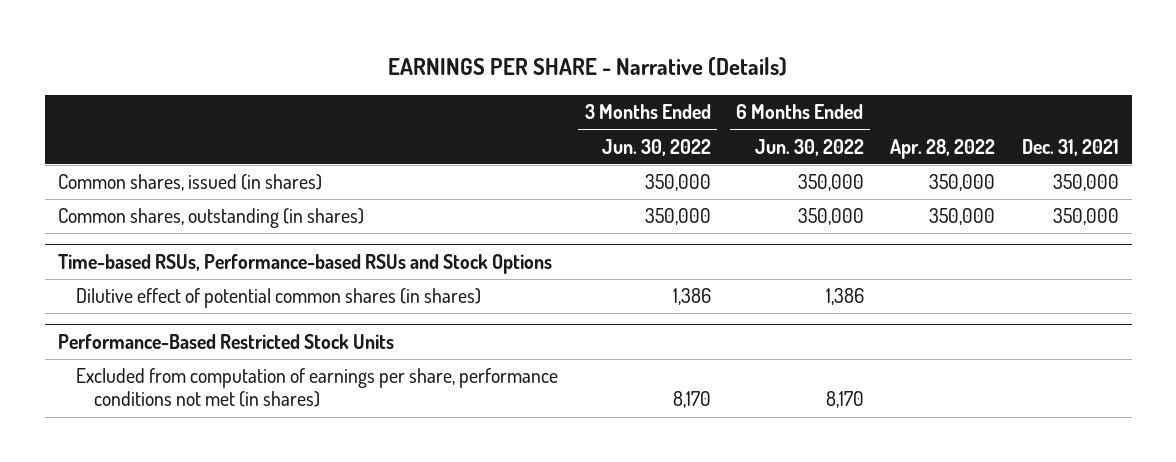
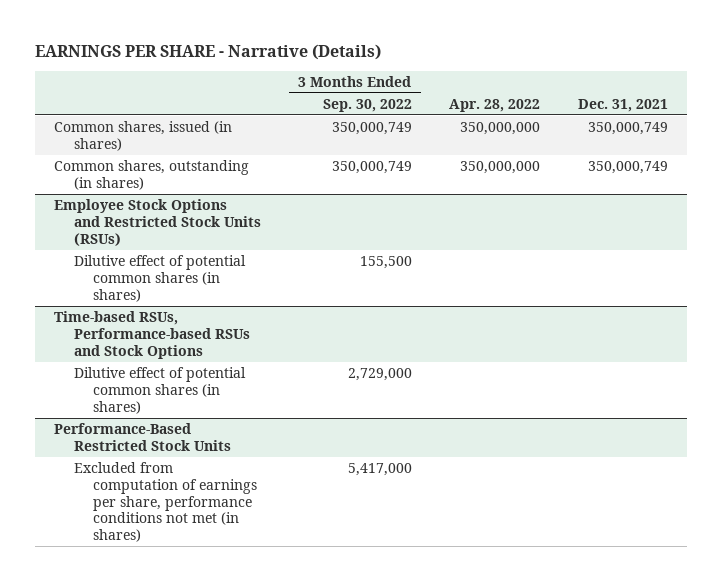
- | 3 Months Ended Jun. 30, 2022 | 6 Months Ended Jun. 30, 2022 | Apr. 28, 2022 | Dec. 31, 2021
+ | 3 Months Ended Sep. 30, 2022 | Apr. 28, 2022 | Dec. 31, 2021
- Common shares, issued (in shares) | 350,000 | 350,000 | 350,000 | 350,000
- Common shares, outstanding (in shares) | 350,000 | 350,000 | 350,000 | 350,000
+ Common shares, issued (in shares) | 350,000,749 | 350,000,000 | 350,000,749
+ Common shares, outstanding (in shares) | 350,000,749 | 350,000,000 | 350,000,749
+ Employee Stock Options and Restricted Stock Units (RSUs)
+ Dilutive effect of potential common shares (in shares) | 155,500 | |

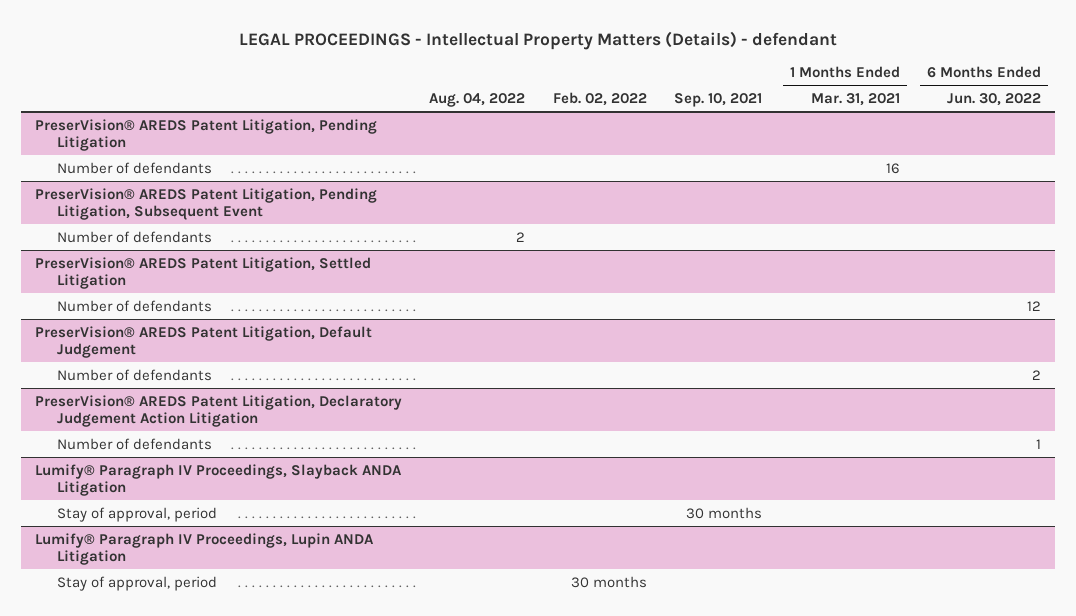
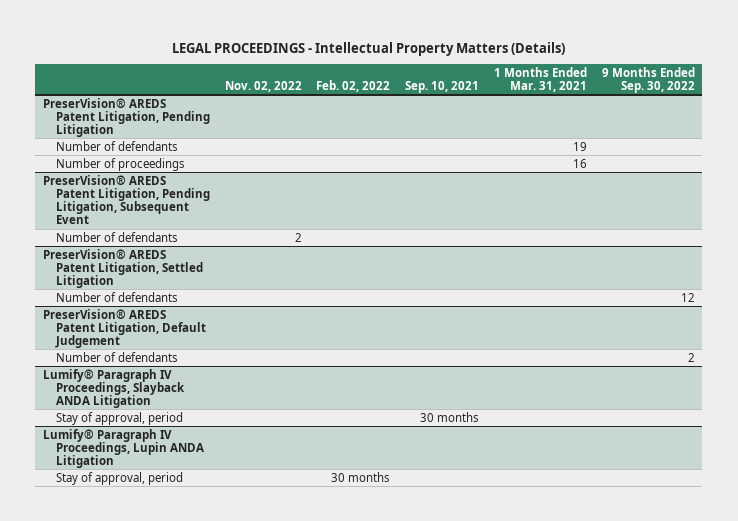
- LEGAL PROCEEDINGS - Intellectual Property Matters (Details) - defendant
+ LEGAL PROCEEDINGS - Intellectual Property Matters (Details)
- | Aug. 04, 2022 | Feb. 02, 2022 | Sep. 10, 2021 | 1 Months Ended Mar. 31, 2021 | 6 Months Ended Jun. 30, 2022
+ | Nov. 02, 2022 | Feb. 02, 2022 | Sep. 10, 2021 | 1 Months Ended Mar. 31, 2021 | 9 Months Ended Sep. 30, 2022
@ PreserVision® AREDS Patent Litigation, Pending Litigation
- Number of defendants | | | | 16 |
+ Number of defendants | | | | 19 |
+ Number of proceedings | | | | 16 |
- PreserVision® AREDS Patent Litigation, Declaratory Judgement Action Litigation
- Number of defendants | | | | | 1

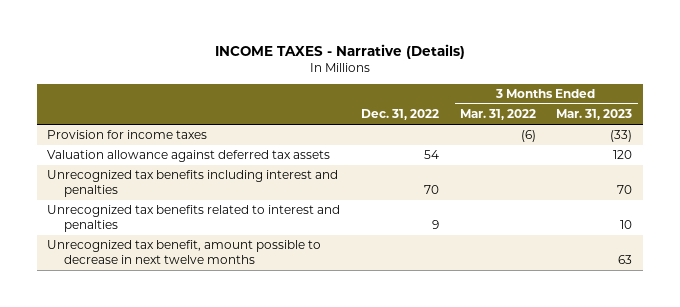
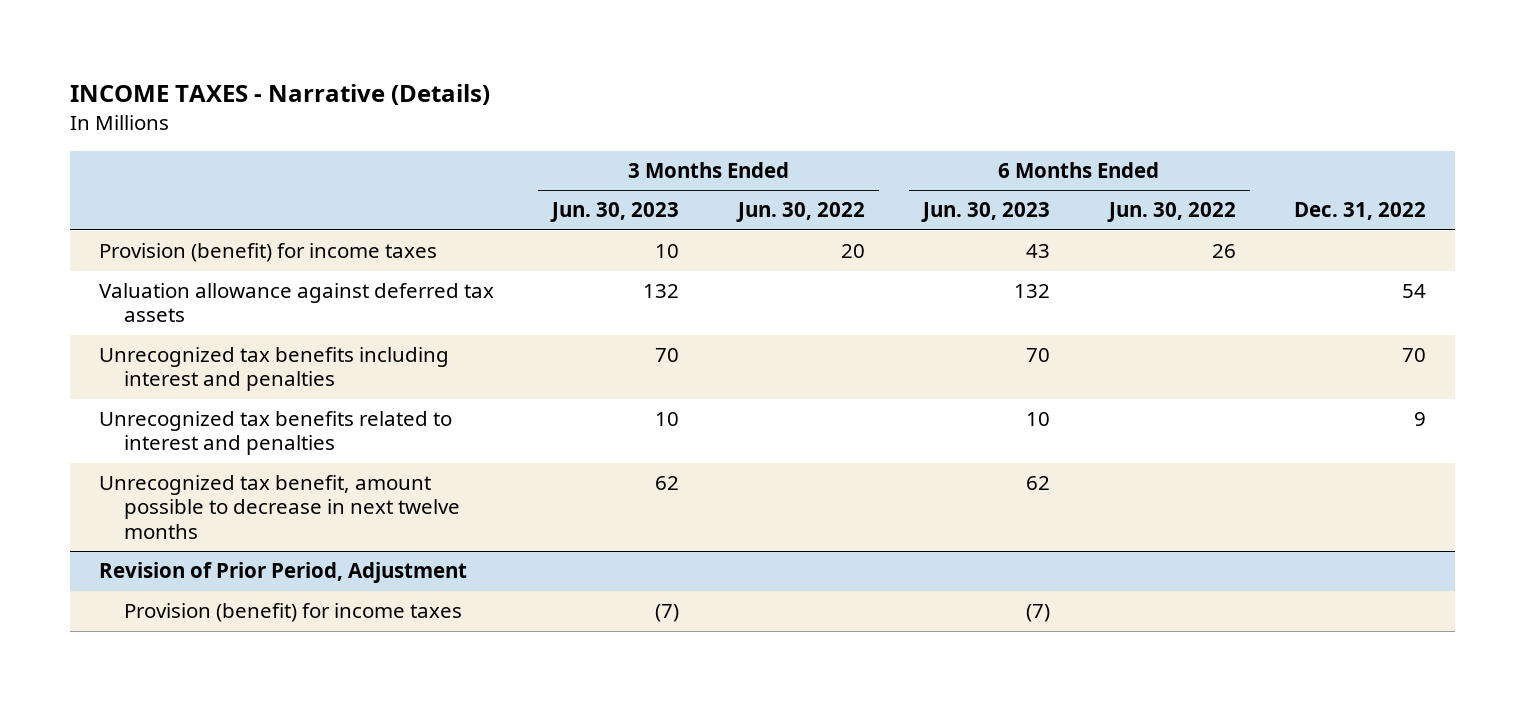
- | Dec. 31, 2022 | 3 Months Ended Mar. 31, 2022 | 3 Months Ended Mar. 31, 2023
+ | 3 Months Ended Jun. 30, 2023 | 3 Months Ended Jun. 30, 2022 | 6 Months Ended Jun. 30, 2023 | 6 Months Ended Jun. 30, 2022 | Dec. 31, 2022
- Provision for income taxes | | (6) | (33)
+ Provision (benefit) for income taxes | 10 | 20 | 43 | 26 |
+ Revision of Prior Period, Adjustment
+ Provision (benefit) for income taxes | (7) | | (7) | |

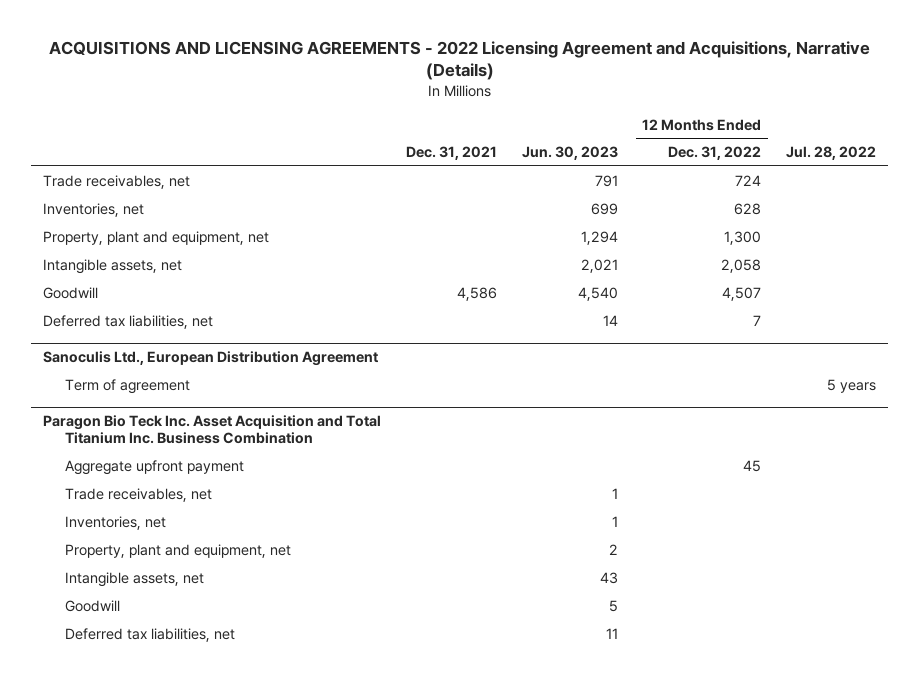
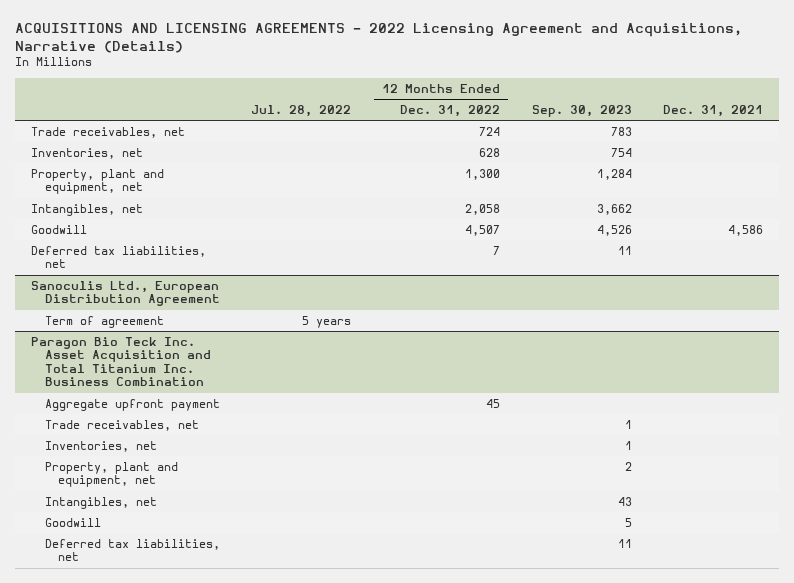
- | Dec. 31, 2021 | Jun. 30, 2023 | 12 Months Ended Dec. 31, 2022 | Jul. 28, 2022
+ | Jul. 28, 2022 | 12 Months Ended Dec. 31, 2022 | Sep. 30, 2023 | Dec. 31, 2021
- Intangible assets, net | | 2,021 | 2,058 |
+ Intangibles, net | | 2,058 | 3,662 |
@ Paragon Bio Teck Inc. Asset Acquisition and Total Titanium Inc. Business Combination
- Intangible assets, net | | 43 | |
+ Intangibles, net | | | 43 |

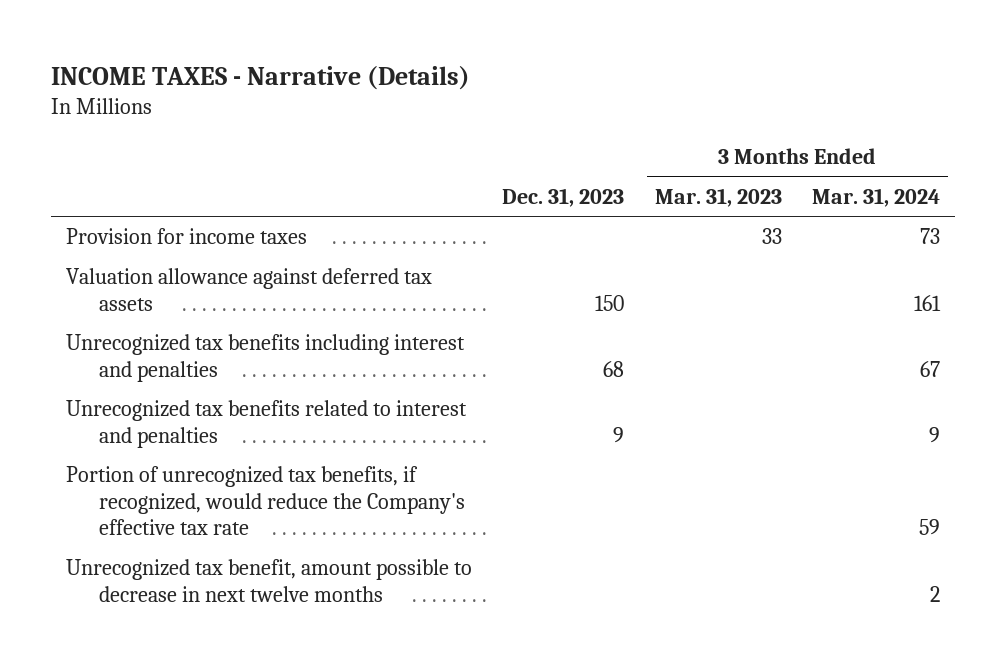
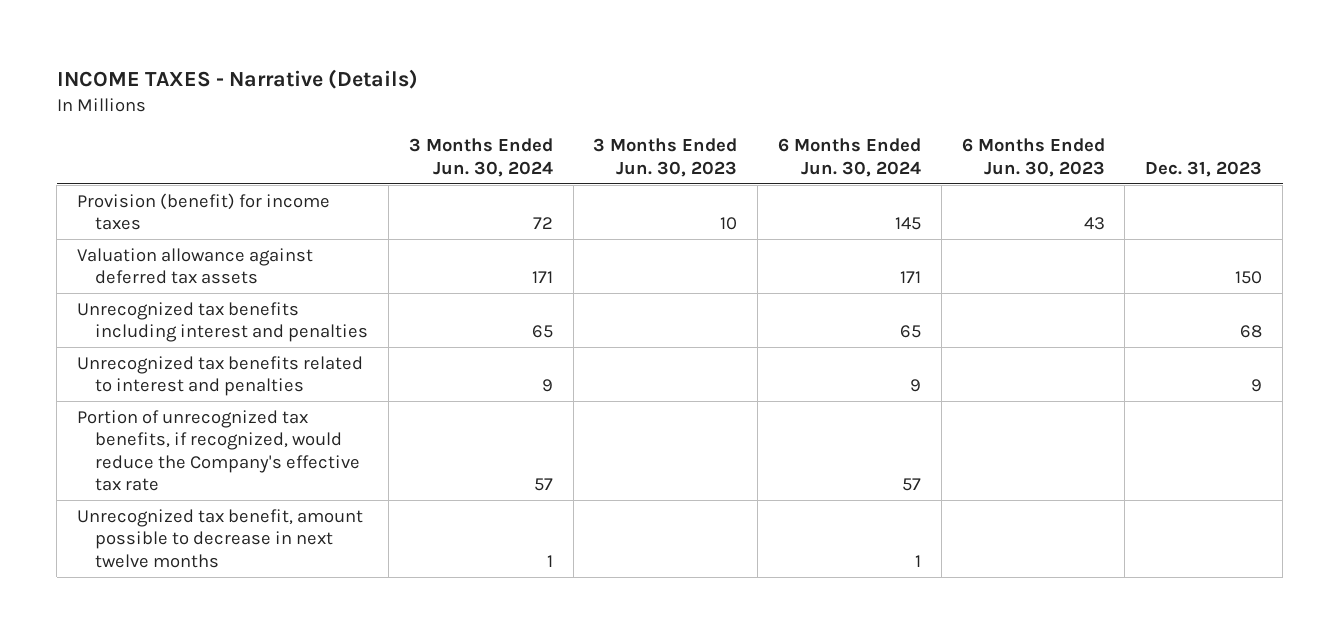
- | Dec. 31, 2023 | 3 Months Ended Mar. 31, 2023 | 3 Months Ended Mar. 31, 2024
+ | 3 Months Ended Jun. 30, 2024 | 3 Months Ended Jun. 30, 2023 | 6 Months Ended Jun. 30, 2024 | 6 Months Ended Jun. 30, 2023 | Dec. 31, 2023
- Provision for income taxes | | 33 | 73
+ Provision (benefit) for income taxes | 72 | 10 | 145 | 43 |

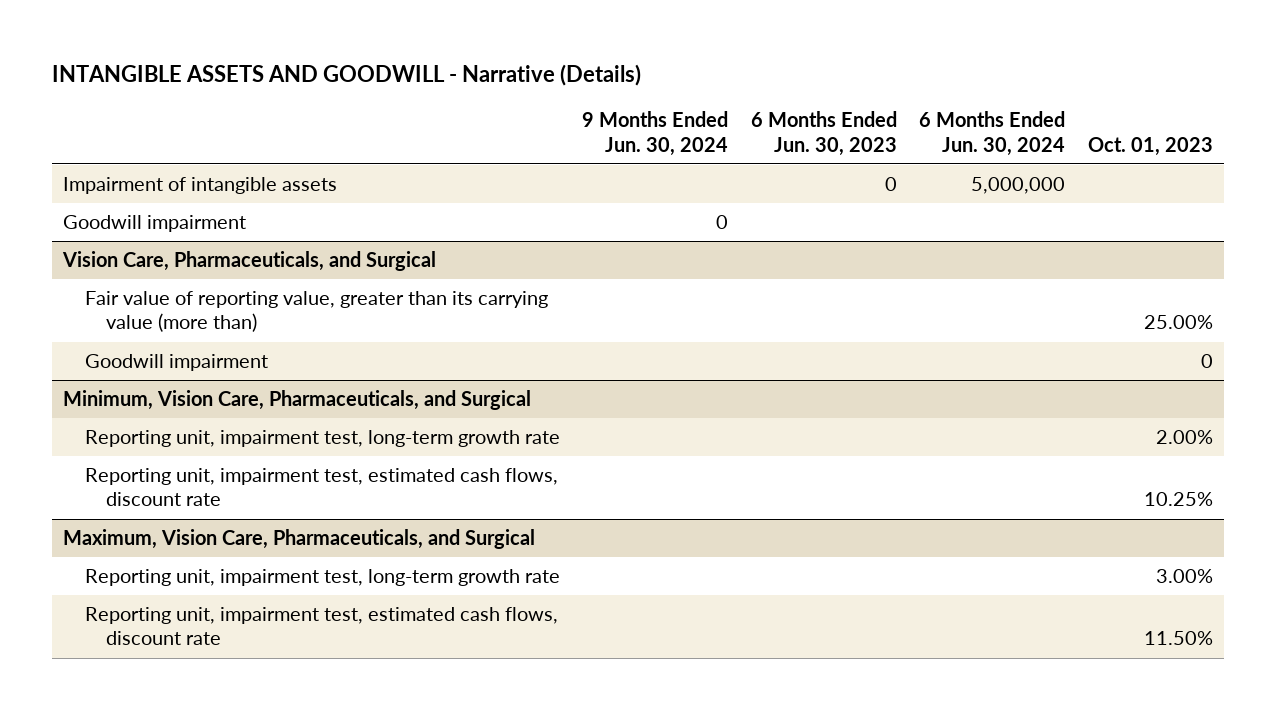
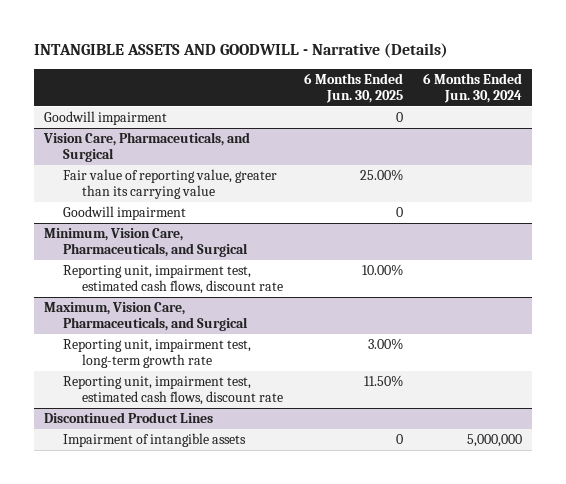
- | 9 Months Ended Jun. 30, 2024 | 6 Months Ended Jun. 30, 2023 | 6 Months Ended Jun. 30, 2024 | Oct. 01, 2023
+ | 6 Months Ended Jun. 30, 2025 | 6 Months Ended Jun. 30, 2024
- Impairment of intangible assets | | 0 | 5,000,000 |
@ Vision Care, Pharmaceuticals, and Surgical
- Fair value of reporting value, greater than its carrying value (more than) | | | | 25.00%
+ Fair value of reporting value, greater than its carrying value | 25.00% |
@ Minimum, Vision Care, Pharmaceuticals, and Surgical
- Reporting unit, impairment test, long-term growth rate | | | | 2.00%
+ Discontinued Product Lines
+ Impairment of intangible assets | 0 | 5,000,000

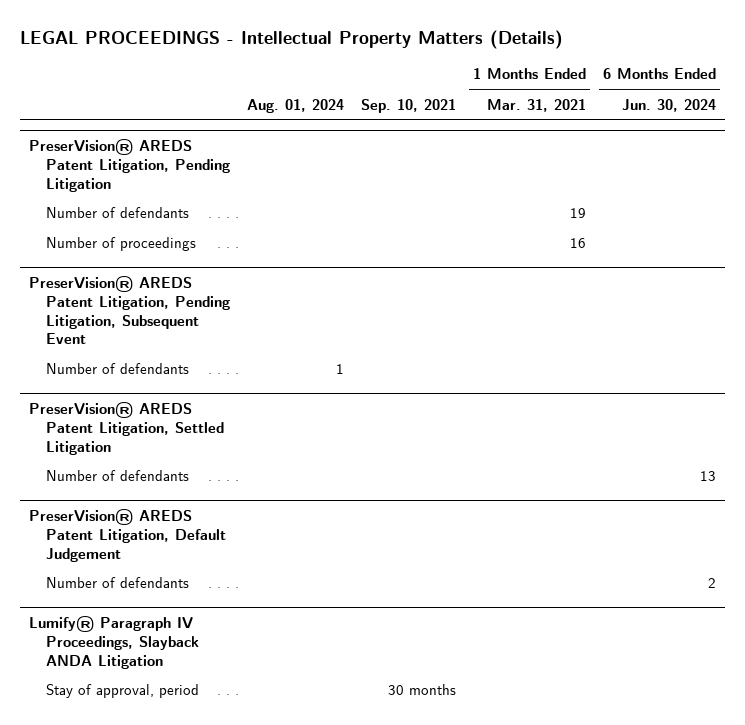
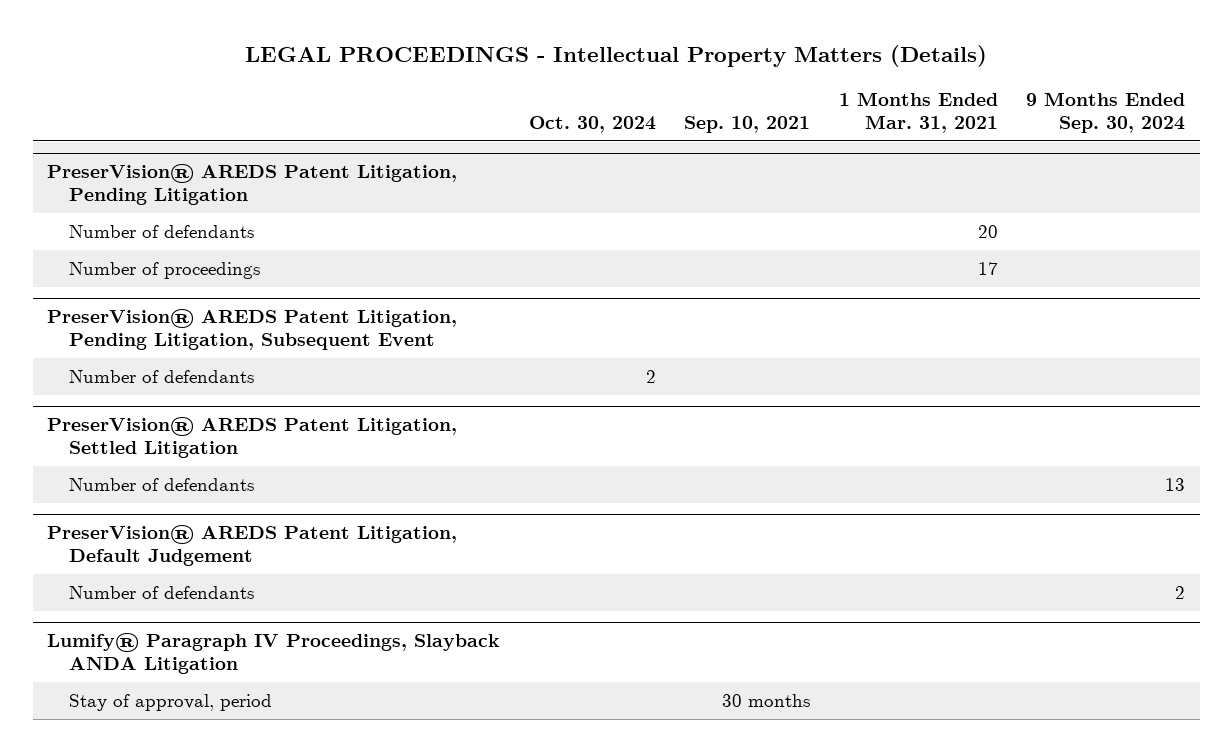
- | Aug. 01, 2024 | Sep. 10, 2021 | 1 Months Ended Mar. 31, 2021 | 6 Months Ended Jun. 30, 2024
+ | Oct. 30, 2024 | Sep. 10, 2021 | 1 Months Ended Mar. 31, 2021 | 9 Months Ended Sep. 30, 2024
@ PreserVision® AREDS Patent Litigation, Pending Litigation
- Number of defendants | | | 19 |
- Number of proceedings | | | 16 |
+ Number of defendants | | | 20 |
+ Number of proceedings | | | 17 |

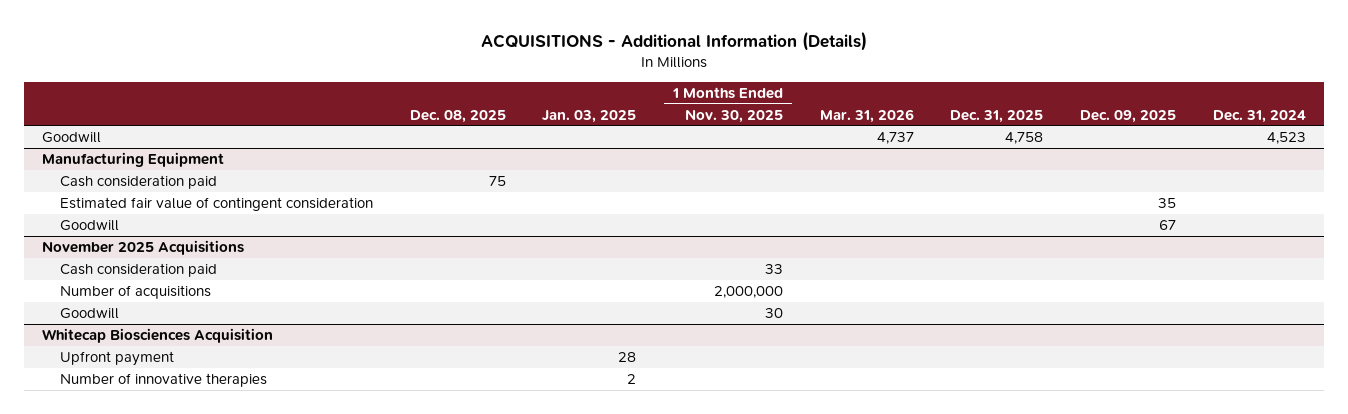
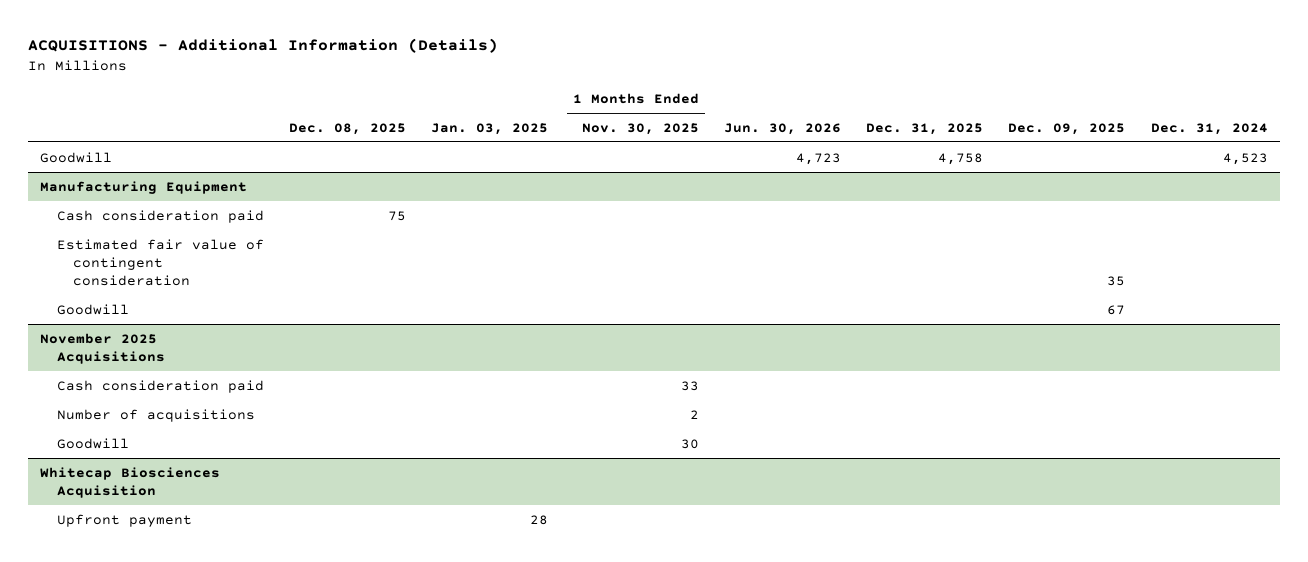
- | Dec. 08, 2025 | Jan. 03, 2025 | 1 Months Ended Nov. 30, 2025 | Mar. 31, 2026 | Dec. 31, 2025 | Dec. 09, 2025 | Dec. 31, 2024
+ | Dec. 08, 2025 | Jan. 03, 2025 | 1 Months Ended Nov. 30, 2025 | Jun. 30, 2026 | Dec. 31, 2025 | Dec. 09, 2025 | Dec. 31, 2024
@ November 2025 Acquisitions
- Number of acquisitions | | | 2,000,000 | | | |
+ Number of acquisitions | | | 2 | | | |
@ Whitecap Biosciences Acquisition
- Number of innovative therapies | | 2 | | | | |

